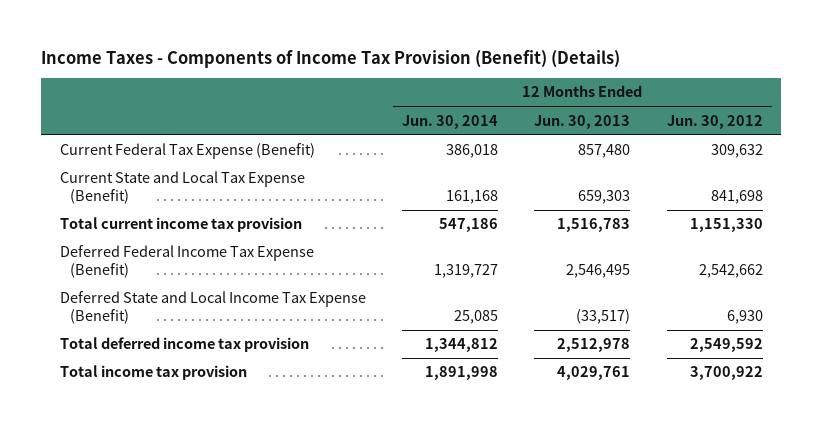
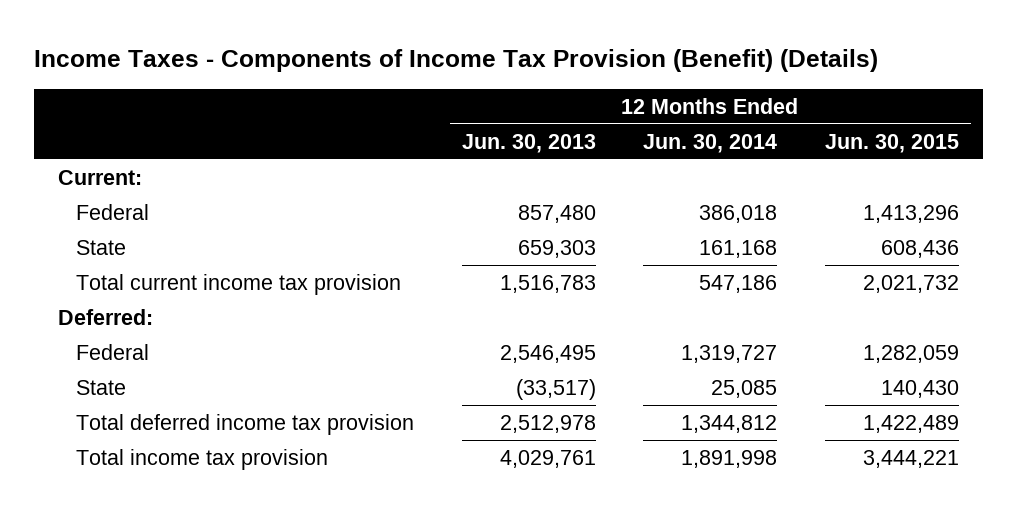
- | 12 Months Ended Jun. 30, 2014 | 12 Months Ended Jun. 30, 2013 | 12 Months Ended Jun. 30, 2012
+ | 12 Months Ended Jun. 30, 2013 | 12 Months Ended Jun. 30, 2014 | 12 Months Ended Jun. 30, 2015
- Current Federal Tax Expense (Benefit) | 386,018 | 857,480 | 309,632
- Current State and Local Tax Expense (Benefit) | 161,168 | 659,303 | 841,698
+ Current:
+ Federal | 857,480 | 386,018 | 1,413,296
+ State | 659,303 | 161,168 | 608,436
- Deferred Federal Income Tax Expense (Benefit) | 1,319,727 | 2,546,495 | 2,542,662
- Deferred State and Local Income Tax Expense (Benefit) | 25,085 | (33,517) | 6,930
+ Deferred:
+ Federal | 2,546,495 | 1,319,727 | 1,282,059
+ State | (33,517) | 25,085 | 140,430

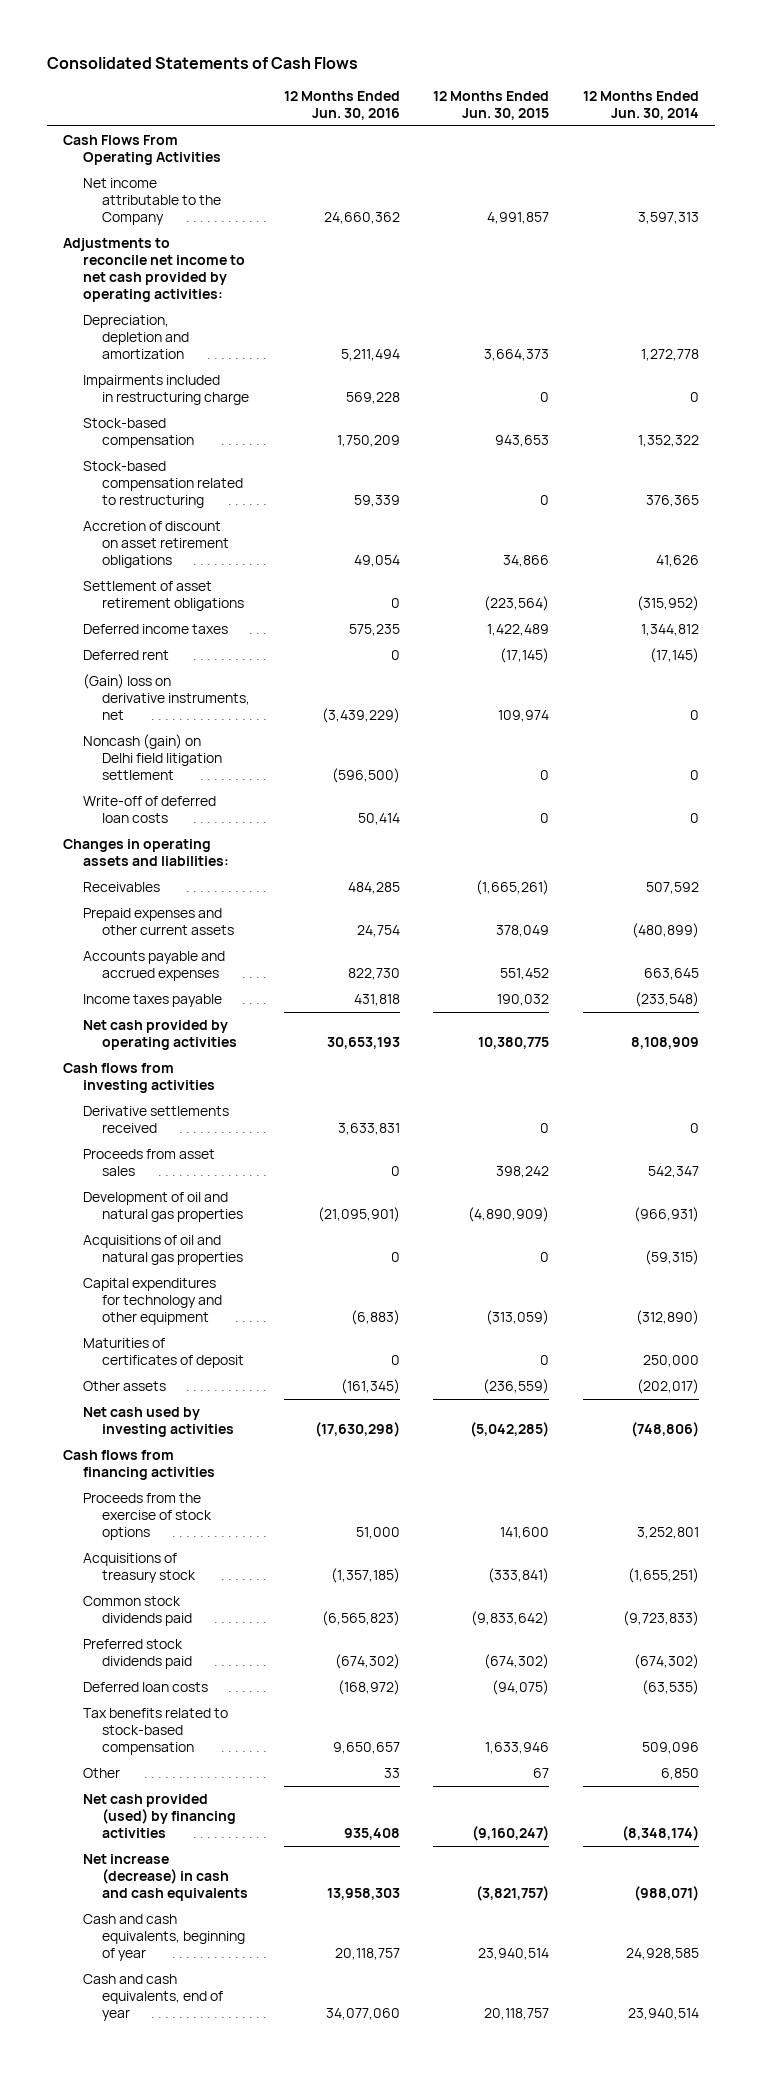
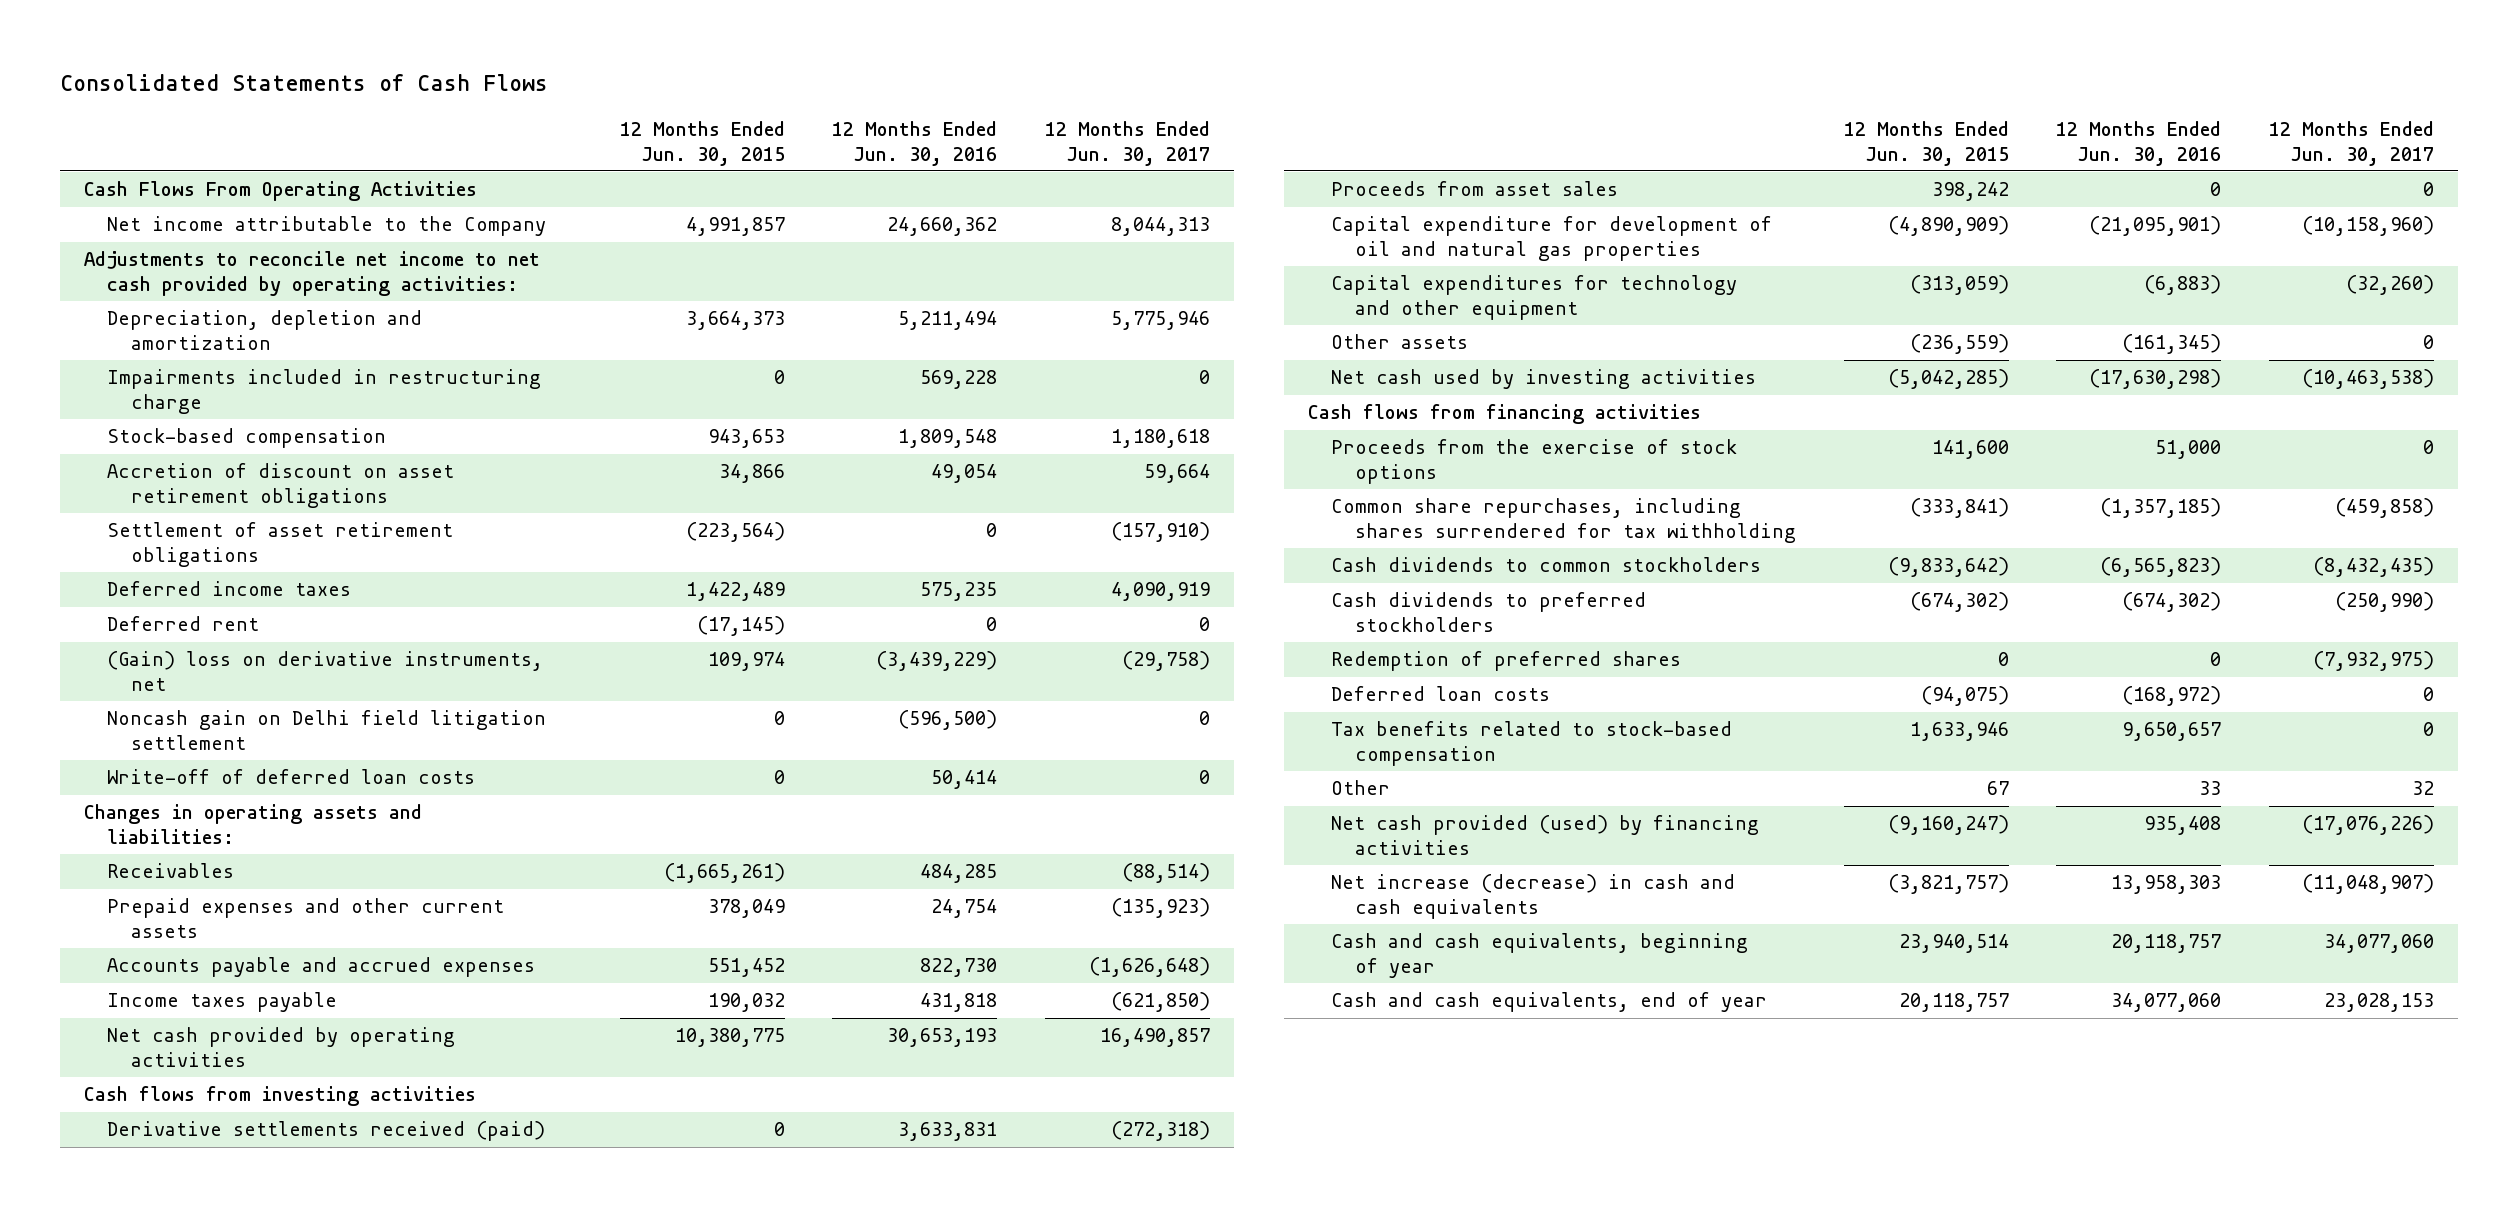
- | 12 Months Ended Jun. 30, 2016 | 12 Months Ended Jun. 30, 2015 | 12 Months Ended Jun. 30, 2014
+ | 12 Months Ended Jun. 30, 2015 | 12 Months Ended Jun. 30, 2016 | 12 Months Ended Jun. 30, 2017
- Stock-based compensation | 1,750,209 | 943,653 | 1,352,322
- Stock-based compensation related to restructuring | 59,339 | 0 | 376,365
+ Stock-based compensation | 943,653 | 1,809,548 | 1,180,618
- Noncash (gain) on Delhi field litigation settlement | (596,500) | 0 | 0
+ Noncash gain on Delhi field litigation settlement | 0 | (596,500) | 0
- Derivative settlements received | 3,633,831 | 0 | 0
+ Derivative settlements received (paid) | 0 | 3,633,831 | (272,318)
- Development of oil and natural gas properties | (21,095,901) | (4,890,909) | (966,931)
- Acquisitions of oil and natural gas properties | 0 | 0 | (59,315)
+ Capital expenditure for development of oil and natural gas properties | (4,890,909) | (21,095,901) | (10,158,960)
- Maturities of certificates of deposit | 0 | 0 | 250,000
- Acquisitions of treasury stock | (1,357,185) | (333,841) | (1,655,251)
- Common stock dividends paid | (6,565,823) | (9,833,642) | (9,723,833)
- Preferred stock dividends paid | (674,302) | (674,302) | (674,302)
+ Common share repurchases, including shares surrendered for tax withholding | (333,841) | (1,357,185) | (459,858)
+ Cash dividends to common stockholders | (9,833,642) | (6,565,823) | (8,432,435)
+ Cash dividends to preferred stockholders | (674,302) | (674,302) | (250,990)
+ Redemption of preferred shares | 0 | 0 | (7,932,975)

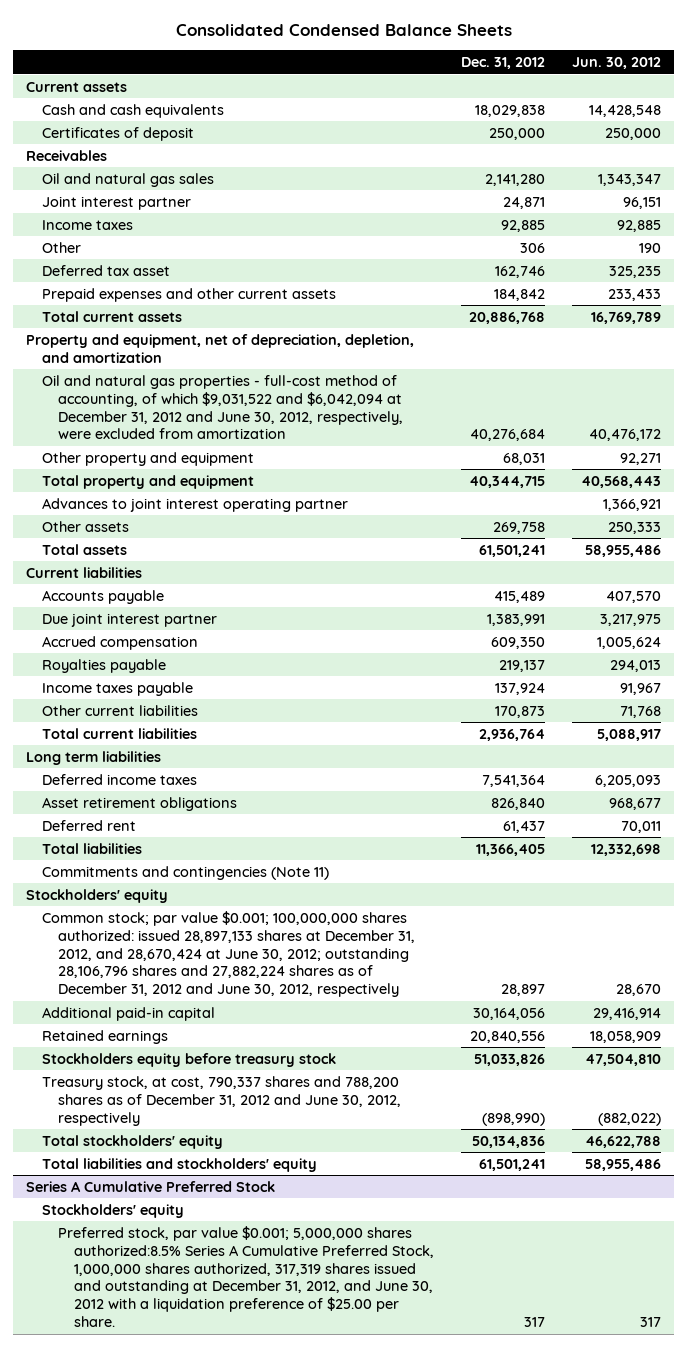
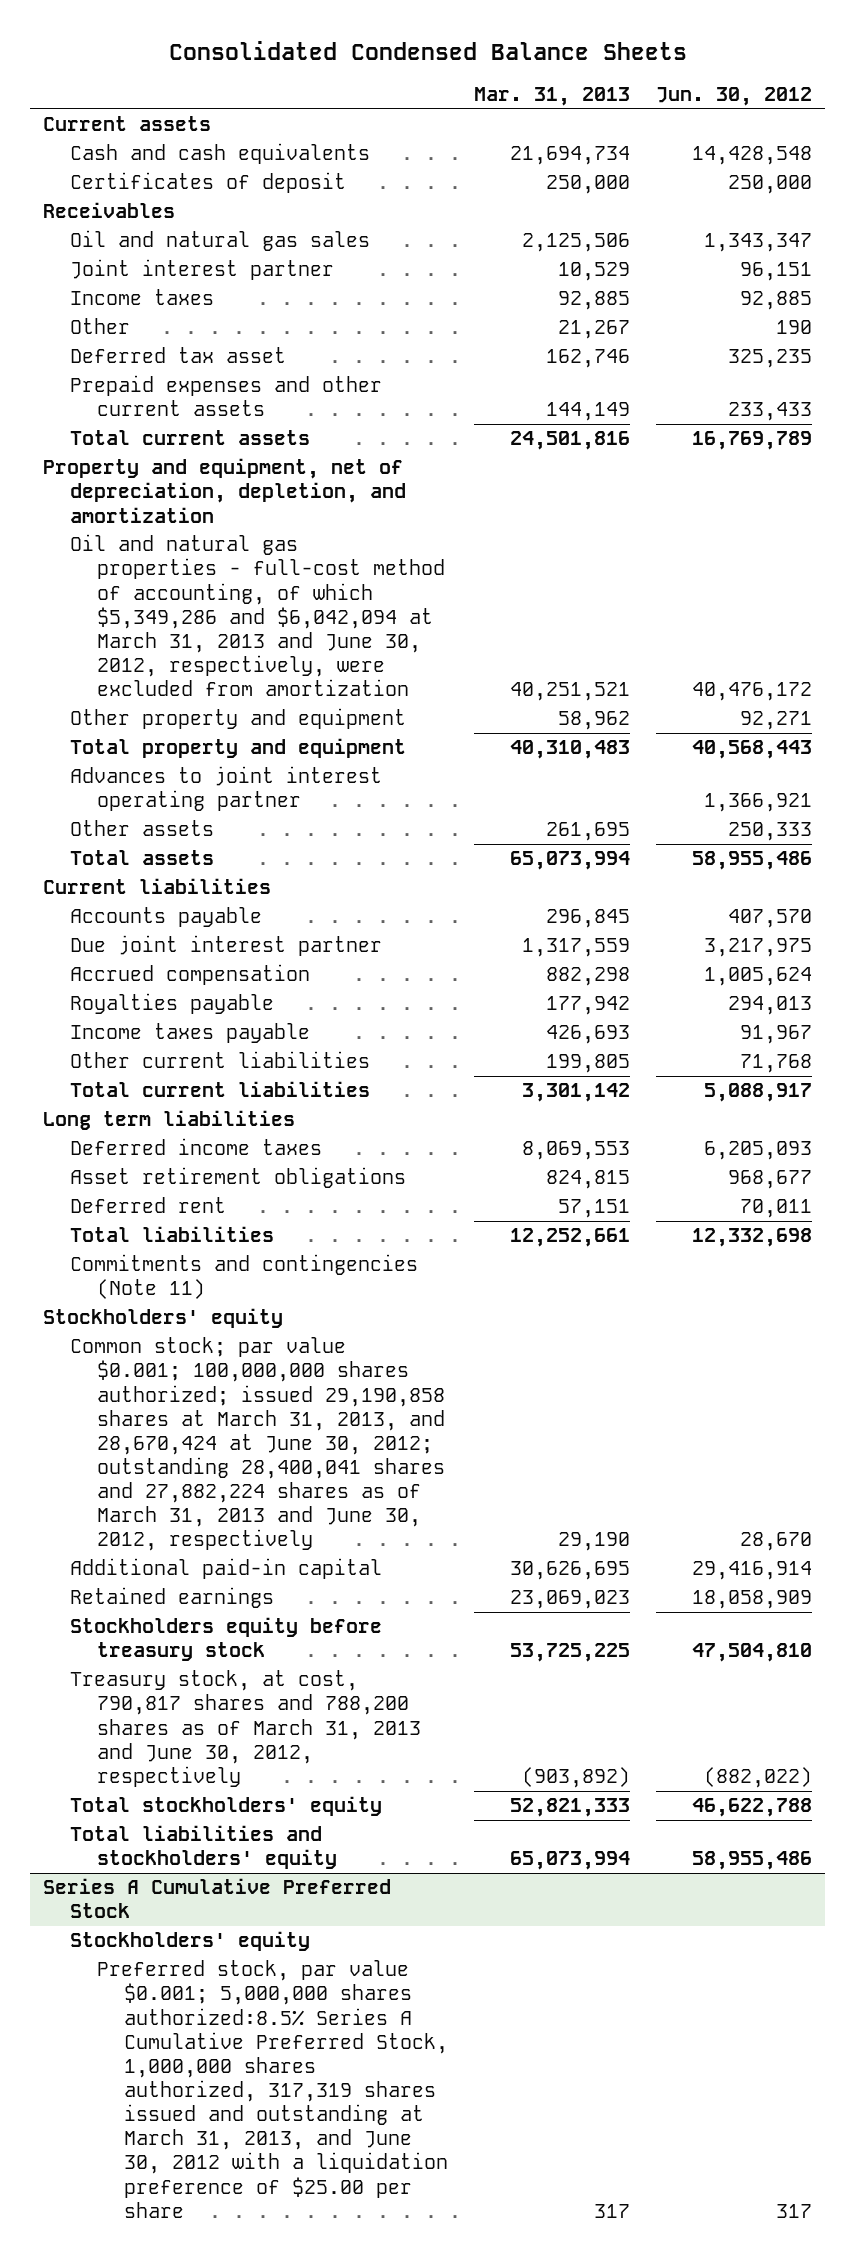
- | Dec. 31, 2012 | Jun. 30, 2012
+ | Mar. 31, 2013 | Jun. 30, 2012
- Oil and natural gas properties - full-cost method of accounting, of which $9,031,522 and $6,042,094 at December 31, 2012 and June 30, 2012, respectively, were excluded from amortization | 40,276,684 | 40,476,172
+ Oil and natural gas properties - full-cost method of accounting, of which $5,349,286 and $6,042,094 at March 31, 2013 and June 30, 2012, respectively, were excluded from amortization | 40,251,521 | 40,476,172
- Common stock; par value $0.001; 100,000,000 shares authorized: issued 28,897,133 shares at December 31, 2012, and 28,670,424 at June 30, 2012; outstanding 28,106,796 shares and 27,882,224 shares as of December 31, 2012 and June 30, 2012, respectively | 28,897 | 28,670
+ Common stock; par value $0.001; 100,000,000 shares authorized; issued 29,190,858 shares at March 31, 2013, and 28,670,424 at June 30, 2012; outstanding 28,400,041 shares and 27,882,224 shares as of March 31, 2013 and June 30, 2012, respectively | 29,190 | 28,670
- Treasury stock, at cost, 790,337 shares and 788,200 shares as of December 31, 2012 and June 30, 2012, respectively | (898,990) | (882,022)
+ Treasury stock, at cost, 790,817 shares and 788,200 shares as of March 31, 2013 and June 30, 2012, respectively | (903,892) | (882,022)
@ Series A Cumulative Preferred Stock
- Preferred stock, par value $0.001; 5,000,000 shares authorized:8.5% Series A Cumulative Preferred Stock, 1,000,000 shares authorized, 317,319 shares issued and outstanding at December 31, 2012, and June 30, 2012 with a liquidation preference of $25.00 per share. | 317 | 317
+ Preferred stock, par value $0.001; 5,000,000 shares authorized:8.5% Series A Cumulative Preferred Stock, 1,000,000 shares authorized, 317,319 shares issued and outstanding at March 31, 2013, and June 30, 2012 with a liquidation preference of $25.00 per share | 317 | 317

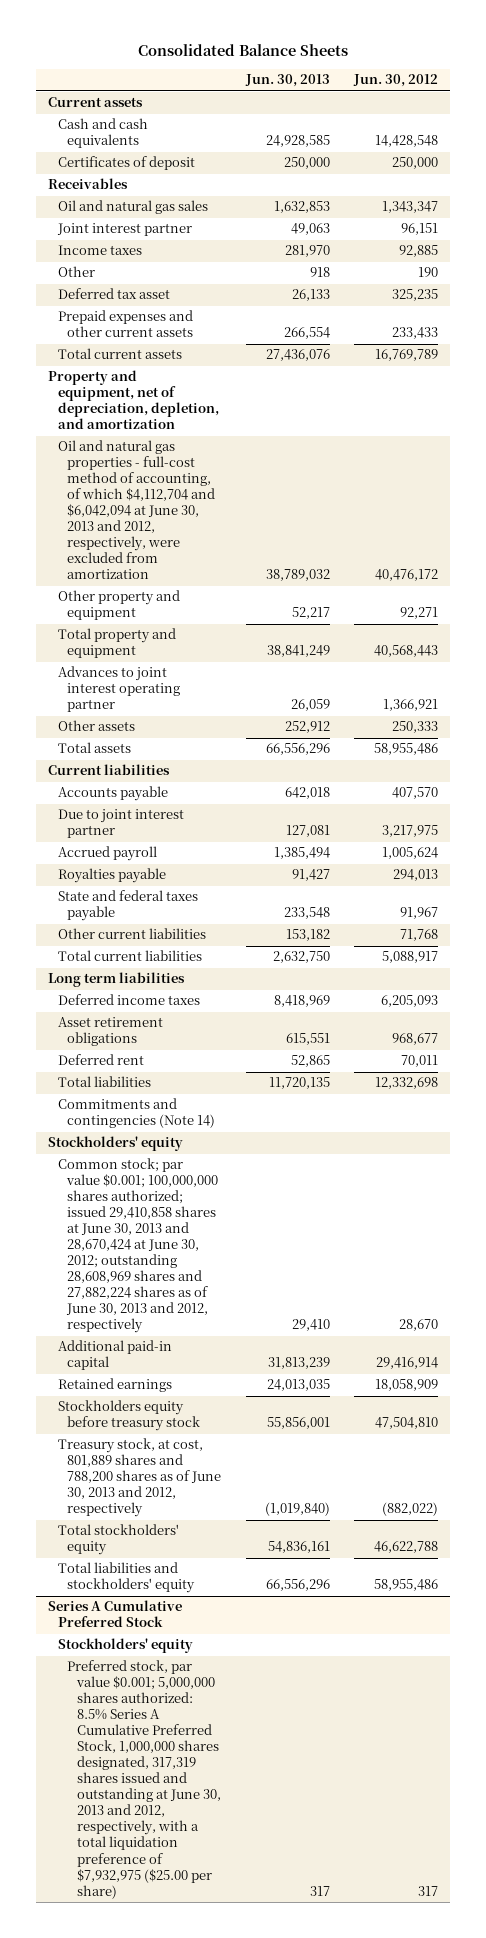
- Consolidated Condensed Balance Sheets
+ Consolidated Balance Sheets
- | Mar. 31, 2013 | Jun. 30, 2012
+ | Jun. 30, 2013 | Jun. 30, 2012
- Oil and natural gas properties - full-cost method of accounting, of which $5,349,286 and $6,042,094 at March 31, 2013 and June 30, 2012, respectively, were excluded from amortization | 40,251,521 | 40,476,172
+ Oil and natural gas properties - full-cost method of accounting, of which $4,112,704 and $6,042,094 at June 30, 2013 and 2012, respectively, were excluded from amortization | 38,789,032 | 40,476,172
- Due joint interest partner | 1,317,559 | 3,217,975
- Accrued compensation | 882,298 | 1,005,624
+ Due to joint interest partner | 127,081 | 3,217,975
+ Accrued payroll | 1,385,494 | 1,005,624
- Income taxes payable | 426,693 | 91,967
+ State and federal taxes payable | 233,548 | 91,967
- Commitments and contingencies (Note 11)
+ Commitments and contingencies (Note 14)
- Common stock; par value $0.001; 100,000,000 shares authorized; issued 29,190,858 shares at March 31, 2013, and 28,670,424 at June 30, 2012; outstanding 28,400,041 shares and 27,882,224 shares as of March 31, 2013 and June 30, 2012, respectively | 29,190 | 28,670
+ Common stock; par value $0.001; 100,000,000 shares authorized; issued 29,410,858 shares at June 30, 2013 and 28,670,424 at June 30, 2012; outstanding 28,608,969 shares and 27,882,224 shares as of June 30, 2013 and 2012, respectively | 29,410 | 28,670
- Treasury stock, at cost, 790,817 shares and 788,200 shares as of March 31, 2013 and June 30, 2012, respectively | (903,892) | (882,022)
+ Treasury stock, at cost, 801,889 shares and 788,200 shares as of June 30, 2013 and 2012, respectively | (1,019,840) | (882,022)
@ Series A Cumulative Preferred Stock
- Preferred stock, par value $0.001; 5,000,000 shares authorized:8.5% Series A Cumulative Preferred Stock, 1,000,000 shares authorized, 317,319 shares issued and outstanding at March 31, 2013, and June 30, 2012 with a liquidation preference of $25.00 per share | 317 | 317
+ Preferred stock, par value $0.001; 5,000,000 shares authorized: 8.5% Series A Cumulative Preferred Stock, 1,000,000 shares designated, 317,319 shares issued and outstanding at June 30, 2013 and 2012, respectively, with a total liquidation preference of $7,932,975 ($25.00 per share) | 317 | 317

